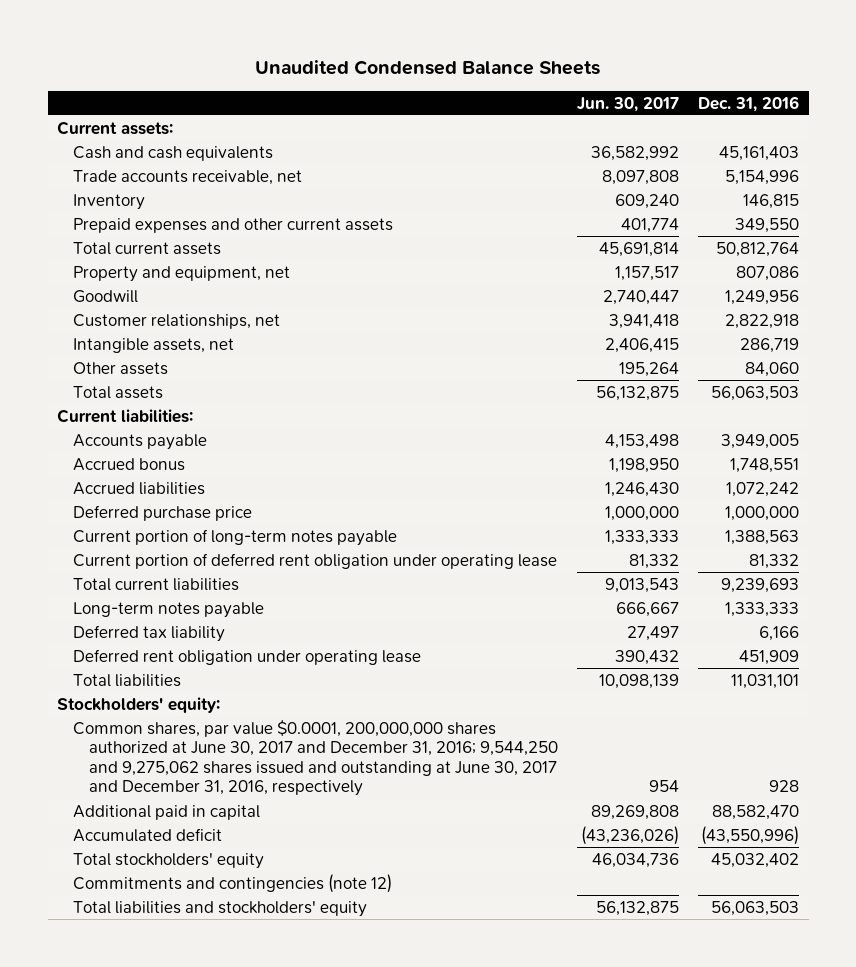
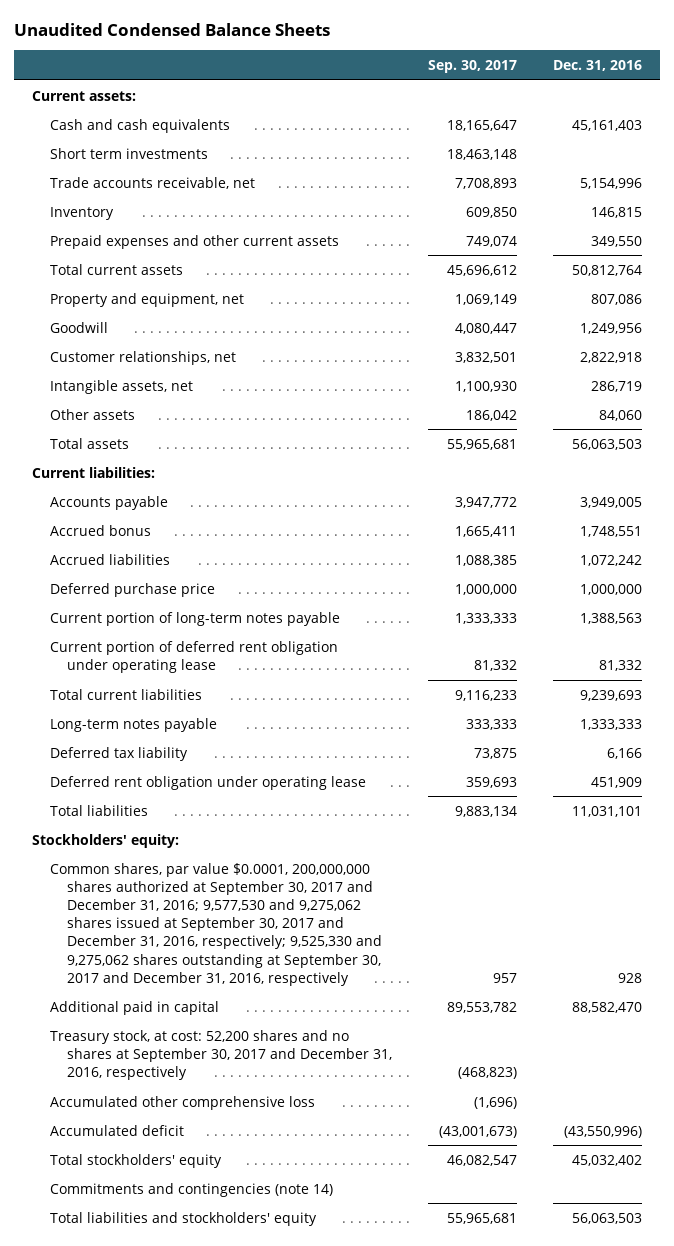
- | Jun. 30, 2017 | Dec. 31, 2016
+ | Sep. 30, 2017 | Dec. 31, 2016
+ Short term investments | 18,463,148 |
- Common shares, par value $0.0001, 200,000,000 shares authorized at June 30, 2017 and December 31, 2016; 9,544,250 and 9,275,062 shares issued and outstanding at June 30, 2017 and December 31, 2016, respectively | 954 | 928
+ Common shares, par value $0.0001, 200,000,000 shares authorized at September 30, 2017 and December 31, 2016; 9,577,530 and 9,275,062 shares issued at September 30, 2017 and December 31, 2016, respectively; 9,525,330 and 9,275,062 shares outstanding at September 30, 2017 and December 31, 2016, respectively | 957 | 928
+ Treasury stock, at cost: 52,200 shares and no shares at September 30, 2017 and December 31, 2016, respectively | (468,823) |
+ Accumulated other comprehensive loss | (1,696) |
- Commitments and contingencies (note 12)
+ Commitments and contingencies (note 14)

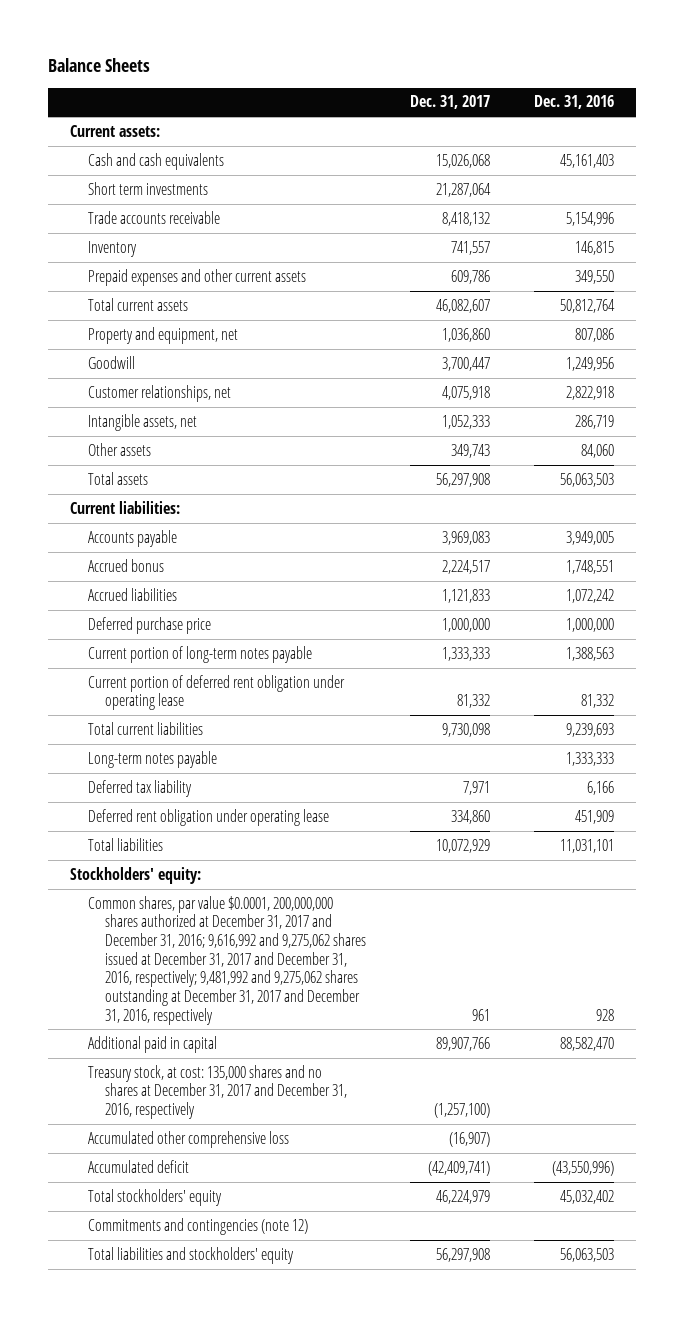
- Unaudited Condensed Balance Sheets
+ Balance Sheets
- | Sep. 30, 2017 | Dec. 31, 2016
+ | Dec. 31, 2017 | Dec. 31, 2016
- Trade accounts receivable, net | 7,708,893 | 5,154,996
+ Trade accounts receivable | 8,418,132 | 5,154,996
- Common shares, par value $0.0001, 200,000,000 shares authorized at September 30, 2017 and December 31, 2016; 9,577,530 and 9,275,062 shares issued at September 30, 2017 and December 31, 2016, respectively; 9,525,330 and 9,275,062 shares outstanding at September 30, 2017 and December 31, 2016, respectively | 957 | 928
+ Common shares, par value $0.0001, 200,000,000 shares authorized at December 31, 2017 and December 31, 2016; 9,616,992 and 9,275,062 shares issued at December 31, 2017 and December 31, 2016, respectively; 9,481,992 and 9,275,062 shares outstanding at December 31, 2017 and December 31, 2016, respectively | 961 | 928
- Treasury stock, at cost: 52,200 shares and no shares at September 30, 2017 and December 31, 2016, respectively | (468,823) |
+ Treasury stock, at cost: 135,000 shares and no shares at December 31, 2017 and December 31, 2016, respectively | (1,257,100) |
- Commitments and contingencies (note 14)
+ Commitments and contingencies (note 12)

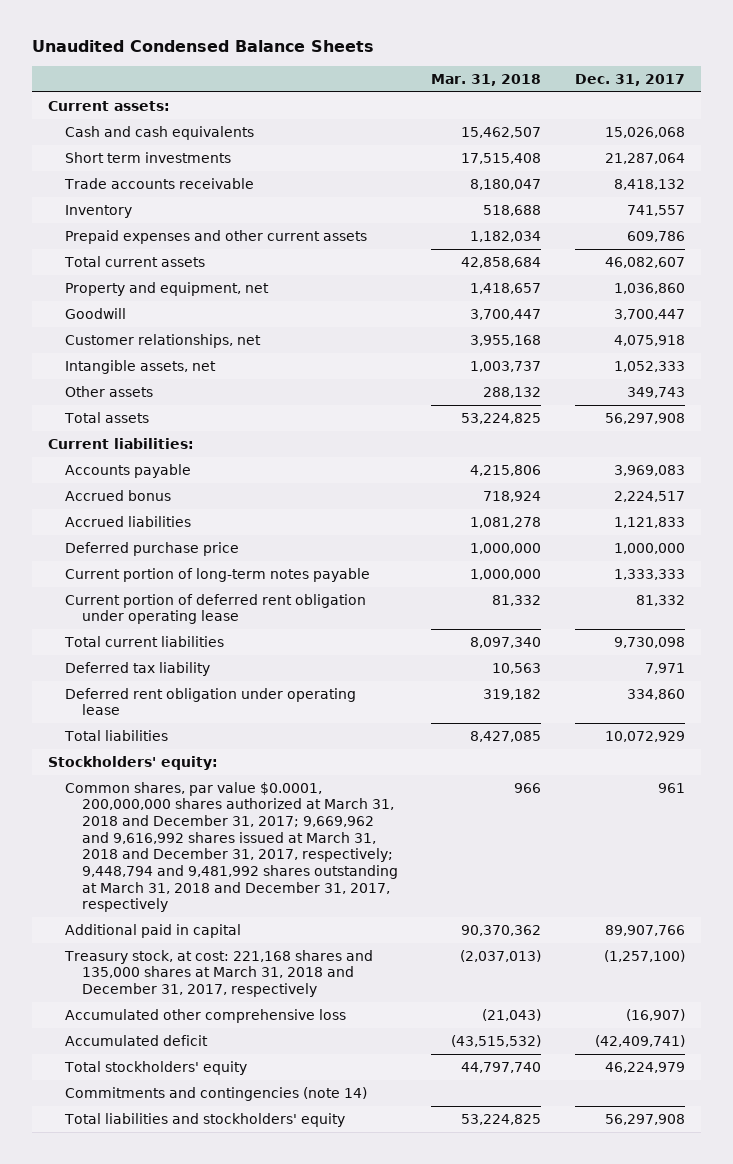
- Balance Sheets
+ Unaudited Condensed Balance Sheets
- | Dec. 31, 2017 | Dec. 31, 2016
+ | Mar. 31, 2018 | Dec. 31, 2017
- Long-term notes payable | | 1,333,333
- Common shares, par value $0.0001, 200,000,000 shares authorized at December 31, 2017 and December 31, 2016; 9,616,992 and 9,275,062 shares issued at December 31, 2017 and December 31, 2016, respectively; 9,481,992 and 9,275,062 shares outstanding at December 31, 2017 and December 31, 2016, respectively | 961 | 928
+ Common shares, par value $0.0001, 200,000,000 shares authorized at March 31, 2018 and December 31, 2017; 9,669,962 and 9,616,992 shares issued at March 31, 2018 and December 31, 2017, respectively; 9,448,794 and 9,481,992 shares outstanding at March 31, 2018 and December 31, 2017, respectively | 966 | 961
- Treasury stock, at cost: 135,000 shares and no shares at December 31, 2017 and December 31, 2016, respectively | (1,257,100) |
+ Treasury stock, at cost: 221,168 shares and 135,000 shares at March 31, 2018 and December 31, 2017, respectively | (2,037,013) | (1,257,100)
- Commitments and contingencies (note 12)
+ Commitments and contingencies (note 14)

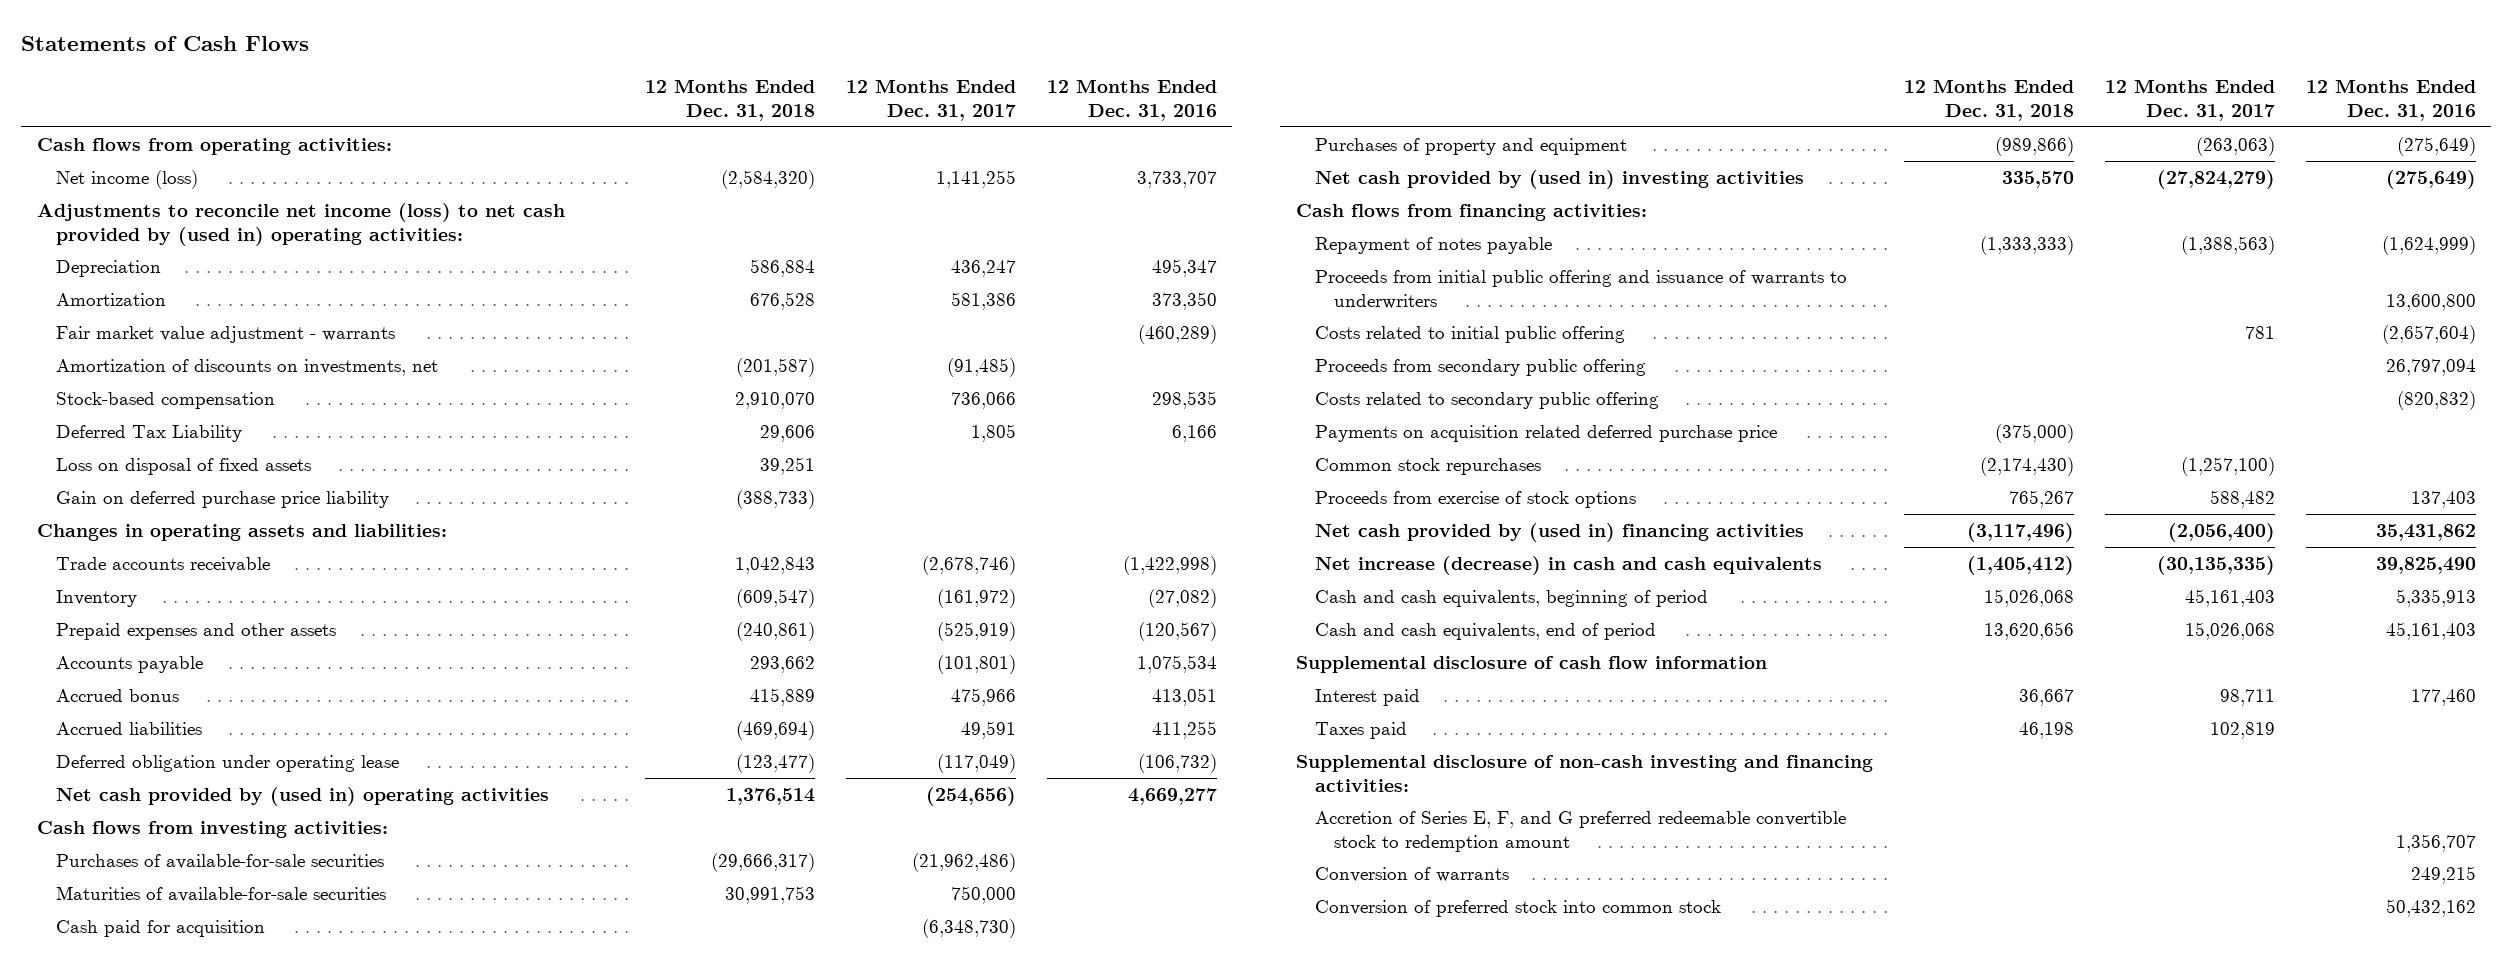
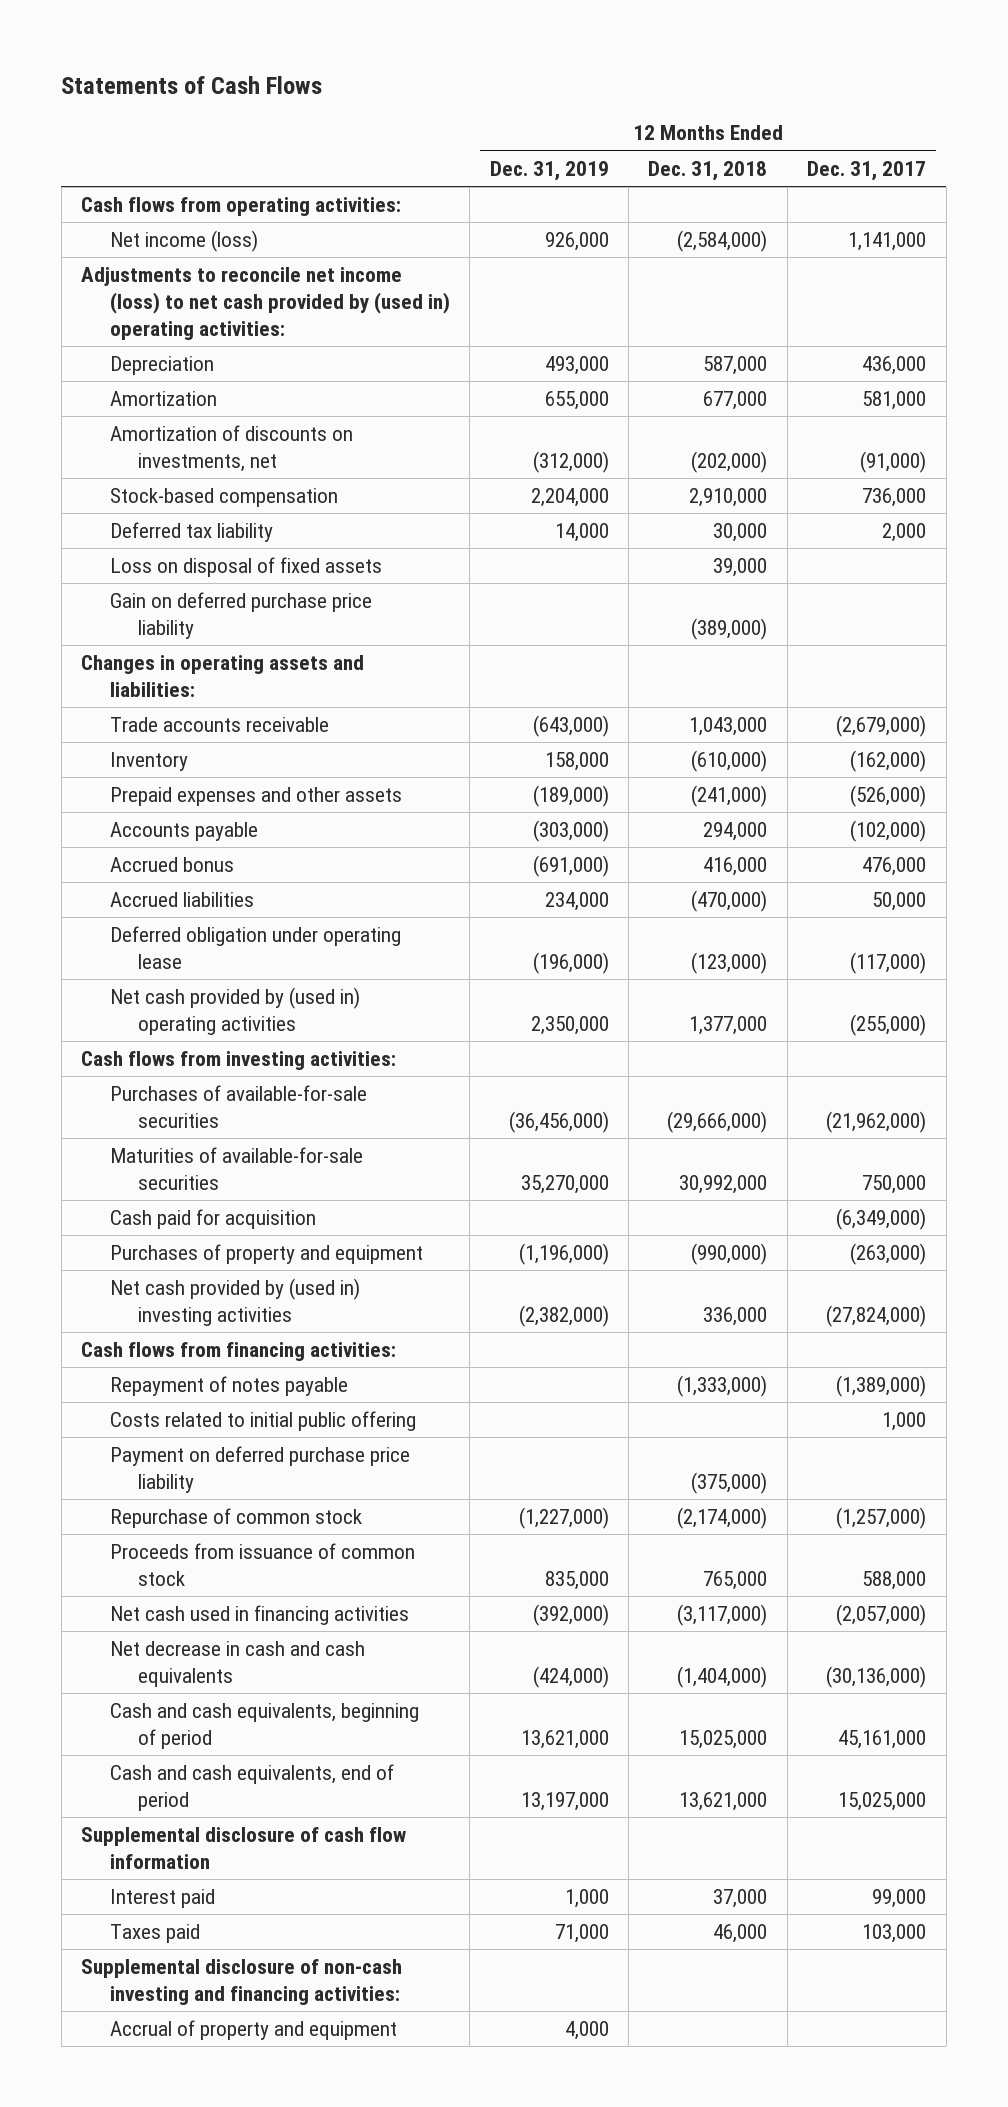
- | 12 Months Ended Dec. 31, 2018 | 12 Months Ended Dec. 31, 2017 | 12 Months Ended Dec. 31, 2016
+ | 12 Months Ended Dec. 31, 2019 | 12 Months Ended Dec. 31, 2018 | 12 Months Ended Dec. 31, 2017
- Net income (loss) | (2,584,320) | 1,141,255 | 3,733,707
+ Net income (loss) | 926,000 | (2,584,000) | 1,141,000
- Depreciation | 586,884 | 436,247 | 495,347
- Amortization | 676,528 | 581,386 | 373,350
- Fair market value adjustment - warrants | | | (460,289)
- Amortization of discounts on investments, net | (201,587) | (91,485) |
- Stock-based compensation | 2,910,070 | 736,066 | 298,535
- Deferred Tax Liability | 29,606 | 1,805 | 6,166
- Loss on disposal of fixed assets | 39,251 | |
- Gain on deferred purchase price liability | (388,733) | |
+ Depreciation | 493,000 | 587,000 | 436,000
+ Amortization | 655,000 | 677,000 | 581,000
+ Amortization of discounts on investments, net | (312,000) | (202,000) | (91,000)
+ Stock-based compensation | 2,204,000 | 2,910,000 | 736,000
+ Deferred tax liability | 14,000 | 30,000 | 2,000
+ Loss on disposal of fixed assets | | 39,000 |
+ Gain on deferred purchase price liability | | (389,000) |
- Trade accounts receivable | 1,042,843 | (2,678,746) | (1,422,998)
- Inventory | (609,547) | (161,972) | (27,082)
- Prepaid expenses and other assets | (240,861) | (525,919) | (120,567)
- Accounts payable | 293,662 | (101,801) | 1,075,534
- Accrued bonus | 415,889 | 475,966 | 413,051
- Accrued liabilities | (469,694) | 49,591 | 411,255
- Deferred obligation under operating lease | (123,477) | (117,049) | (106,732)
- Net cash provided by (used in) operating activities | 1,376,514 | (254,656) | 4,669,277
+ Trade accounts receivable | (643,000) | 1,043,000 | (2,679,000)
+ Inventory | 158,000 | (610,000) | (162,000)
+ Prepaid expenses and other assets | (189,000) | (241,000) | (526,000)
+ Accounts payable | (303,000) | 294,000 | (102,000)
+ Accrued bonus | (691,000) | 416,000 | 476,000
+ Accrued liabilities | 234,000 | (470,000) | 50,000
+ Deferred obligation under operating lease | (196,000) | (123,000) | (117,000)
+ Net cash provided by (used in) operating activities | 2,350,000 | 1,377,000 | (255,000)
- Purchases of available-for-sale securities | (29,666,317) | (21,962,486) |
- Maturities of available-for-sale securities | 30,991,753 | 750,000 |
- Cash paid for acquisition | | (6,348,730) |
- Purchases of property and equipment | (989,866) | (263,063) | (275,649)
- Net cash provided by (used in) investing activities | 335,570 | (27,824,279) | (275,649)
+ Purchases of available-for-sale securities | (36,456,000) | (29,666,000) | (21,962,000)
+ Maturities of available-for-sale securities | 35,270,000 | 30,992,000 | 750,000
+ Cash paid for acquisition | | | (6,349,000)
+ Purchases of property and equipment | (1,196,000) | (990,000) | (263,000)
+ Net cash provided by (used in) investing activities | (2,382,000) | 336,000 | (27,824,000)
- Repayment of notes payable | (1,333,333) | (1,388,563) | (1,624,999)
- Proceeds from initial public offering and issuance of warrants to underwriters | | | 13,600,800
- Costs related to initial public offering | | 781 | (2,657,604)
- Proceeds from secondary public offering | | | 26,797,094
- Costs related to secondary public offering | | | (820,832)
- Payments on acquisition related deferred purchase price | (375,000) | |
- Common stock repurchases | (2,174,430) | (1,257,100) |
- Proceeds from exercise of stock options | 765,267 | 588,482 | 137,403
- Net cash provided by (used in) financing activities | (3,117,496) | (2,056,400) | 35,431,862
- Net increase (decrease) in cash and cash equivalents | (1,405,412) | (30,135,335) | 39,825,490
- Cash and cash equivalents, beginning of period | 15,026,068 | 45,161,403 | 5,335,913
- Cash and cash equivalents, end of period | 13,620,656 | 15,026,068 | 45,161,403
+ Repayment of notes payable | | (1,333,000) | (1,389,000)
+ Costs related to initial public offering | | | 1,000
+ Payment on deferred purchase price liability | | (375,000) |
+ Repurchase of common stock | (1,227,000) | (2,174,000) | (1,257,000)
+ Proceeds from issuance of common stock | 835,000 | 765,000 | 588,000
+ Net cash used in financing activities | (392,000) | (3,117,000) | (2,057,000)
+ Net decrease in cash and cash equivalents | (424,000) | (1,404,000) | (30,136,000)
+ Cash and cash equivalents, beginning of period | 13,621,000 | 15,025,000 | 45,161,000
+ Cash and cash equivalents, end of period | 13,197,000 | 13,621,000 | 15,025,000
- Interest paid | 36,667 | 98,711 | 177,460
- Taxes paid | 46,198 | 102,819 |
+ Interest paid | 1,000 | 37,000 | 99,000
+ Taxes paid | 71,000 | 46,000 | 103,000
- Accretion of Series E, F, and G preferred redeemable convertible stock to redemption amount | | | 1,356,707
- Conversion of warrants | | | 249,215
- Conversion of preferred stock into common stock | | | 50,432,162
+ Accrual of property and equipment | 4,000 | |

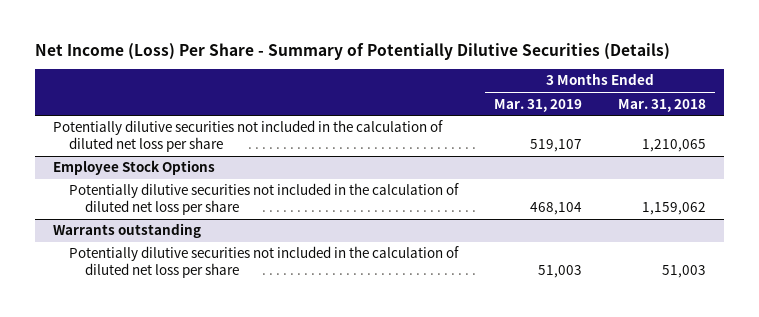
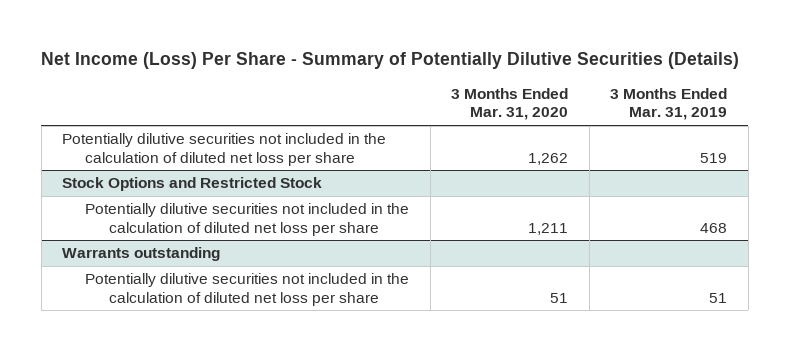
- | 3 Months Ended Mar. 31, 2019 | 3 Months Ended Mar. 31, 2018
+ | 3 Months Ended Mar. 31, 2020 | 3 Months Ended Mar. 31, 2019
- Potentially dilutive securities not included in the calculation of diluted net loss per share | 519,107 | 1,210,065
- Employee Stock Options
- Potentially dilutive securities not included in the calculation of diluted net loss per share | 468,104 | 1,159,062
+ Potentially dilutive securities not included in the calculation of diluted net loss per share | 1,262 | 519
+ Stock Options and Restricted Stock
+ Potentially dilutive securities not included in the calculation of diluted net loss per share | 1,211 | 468
@ Warrants outstanding
- Potentially dilutive securities not included in the calculation of diluted net loss per share | 51,003 | 51,003
+ Potentially dilutive securities not included in the calculation of diluted net loss per share | 51 | 51

